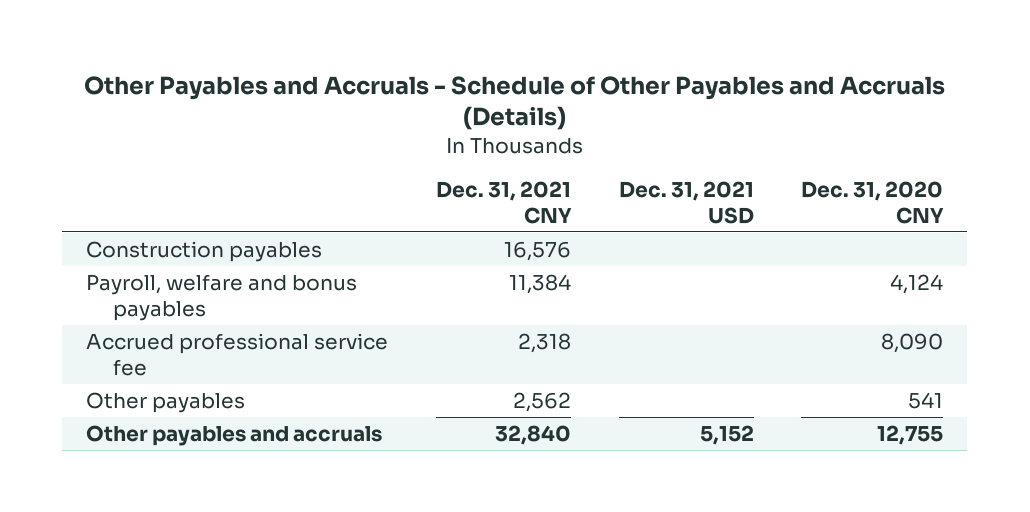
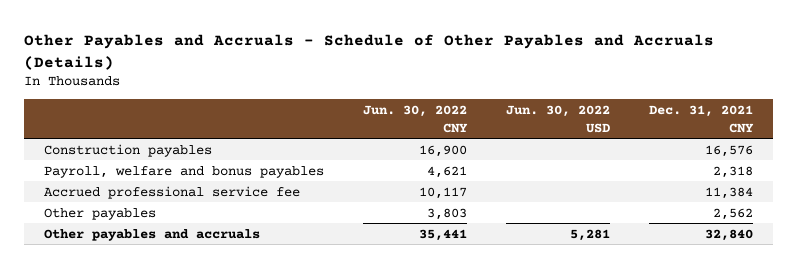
- | Dec. 31, 2021 CNY | Dec. 31, 2021 USD | Dec. 31, 2020 CNY
+ | Jun. 30, 2022 CNY | Jun. 30, 2022 USD | Dec. 31, 2021 CNY
- Payroll, welfare and bonus payables | 11,384 | | 4,124
- Accrued professional service fee | 2,318 | | 8,090
+ Payroll, welfare and bonus payables | 4,621 | | 2,318
+ Accrued professional service fee | 10,117 | | 11,384

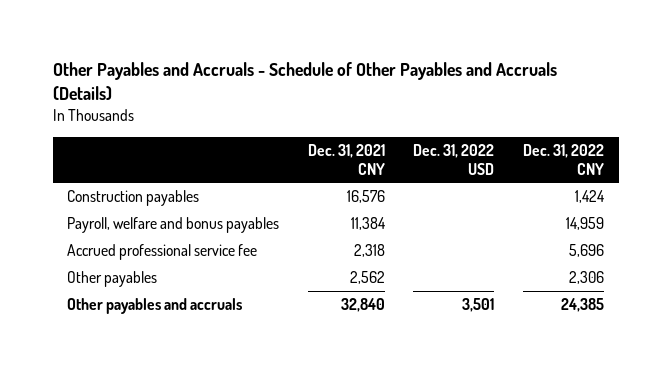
- | Jun. 30, 2022 CNY | Jun. 30, 2022 USD | Dec. 31, 2021 CNY
+ | Dec. 31, 2021 CNY | Dec. 31, 2022 USD | Dec. 31, 2022 CNY
- Payroll, welfare and bonus payables | 4,621 | | 2,318
- Accrued professional service fee | 10,117 | | 11,384
+ Payroll, welfare and bonus payables | 11,384 | | 14,959
+ Accrued professional service fee | 2,318 | | 5,696

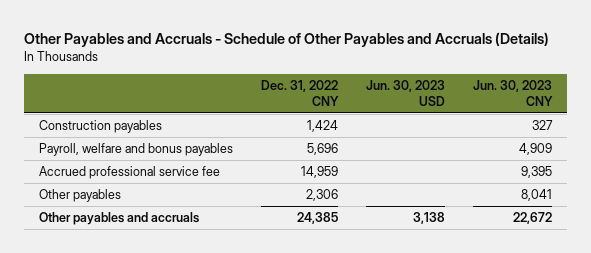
- | Dec. 31, 2021 CNY | Dec. 31, 2022 USD | Dec. 31, 2022 CNY
+ | Dec. 31, 2022 CNY | Jun. 30, 2023 USD | Jun. 30, 2023 CNY
- Payroll, welfare and bonus payables | 11,384 | | 14,959
- Accrued professional service fee | 2,318 | | 5,696
+ Payroll, welfare and bonus payables | 5,696 | | 4,909
+ Accrued professional service fee | 14,959 | | 9,395

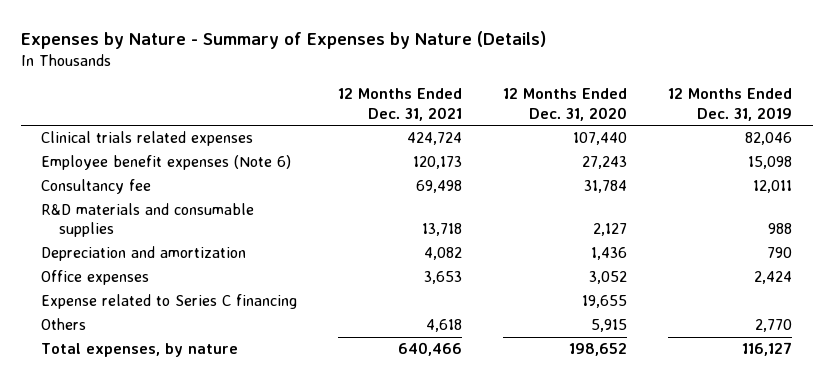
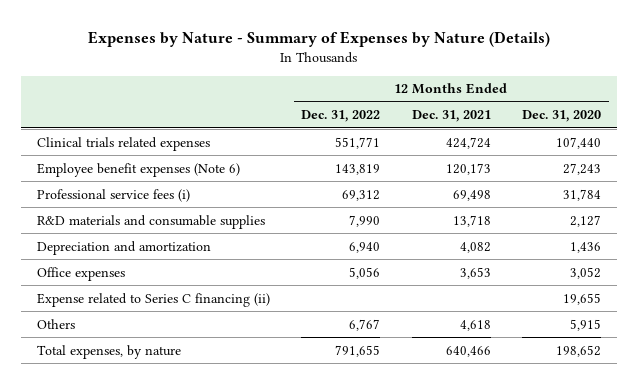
- | 12 Months Ended Dec. 31, 2021 | 12 Months Ended Dec. 31, 2020 | 12 Months Ended Dec. 31, 2019
+ | 12 Months Ended Dec. 31, 2022 | 12 Months Ended Dec. 31, 2021 | 12 Months Ended Dec. 31, 2020
- Consultancy fee | 69,498 | 31,784 | 12,011
+ Professional service fees (i) | 69,312 | 69,498 | 31,784
- Expense related to Series C financing | | 19,655 |
+ Expense related to Series C financing (ii) | | | 19,655

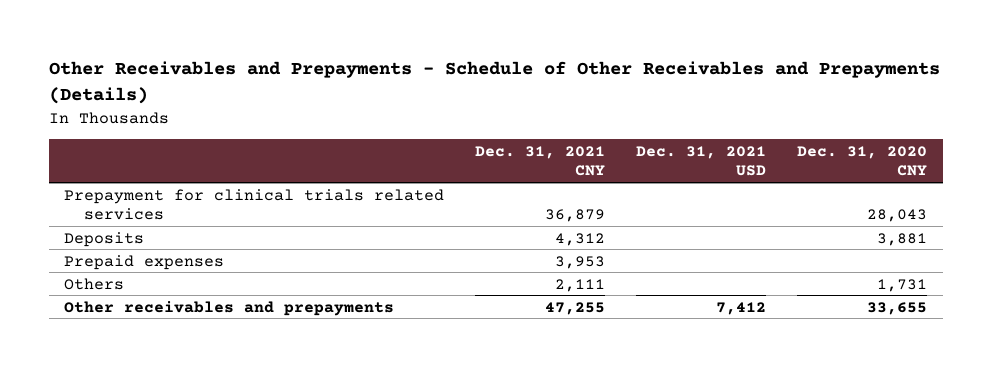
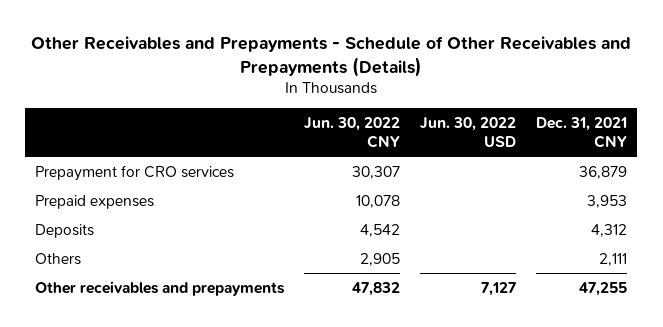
- | Dec. 31, 2021 CNY | Dec. 31, 2021 USD | Dec. 31, 2020 CNY
+ | Jun. 30, 2022 CNY | Jun. 30, 2022 USD | Dec. 31, 2021 CNY
- Prepayment for clinical trials related services | 36,879 | | 28,043
+ Prepayment for CRO services | 30,307 | | 36,879
moved down: Deposits | 4,542 | | 4,312

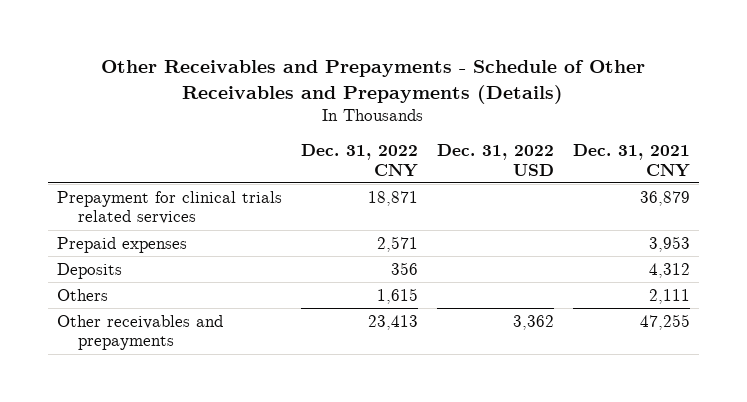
- | Jun. 30, 2022 CNY | Jun. 30, 2022 USD | Dec. 31, 2021 CNY
+ | Dec. 31, 2022 CNY | Dec. 31, 2022 USD | Dec. 31, 2021 CNY
- Prepayment for CRO services | 30,307 | | 36,879
+ Prepayment for clinical trials related services | 18,871 | | 36,879

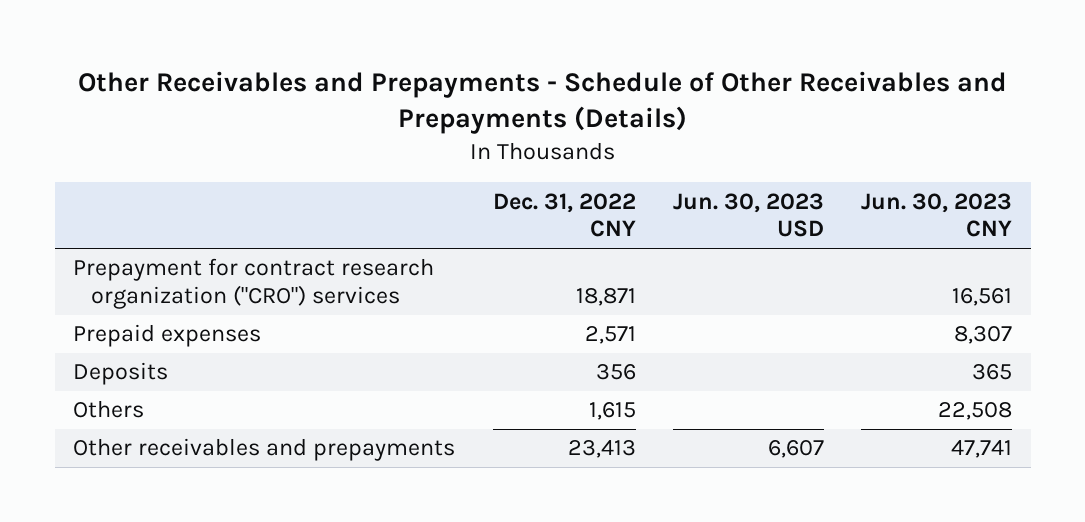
- | Dec. 31, 2022 CNY | Dec. 31, 2022 USD | Dec. 31, 2021 CNY
+ | Dec. 31, 2022 CNY | Jun. 30, 2023 USD | Jun. 30, 2023 CNY
- Prepayment for clinical trials related services | 18,871 | | 36,879
+ Prepayment for contract research organization ("CRO") services | 18,871 | | 16,561

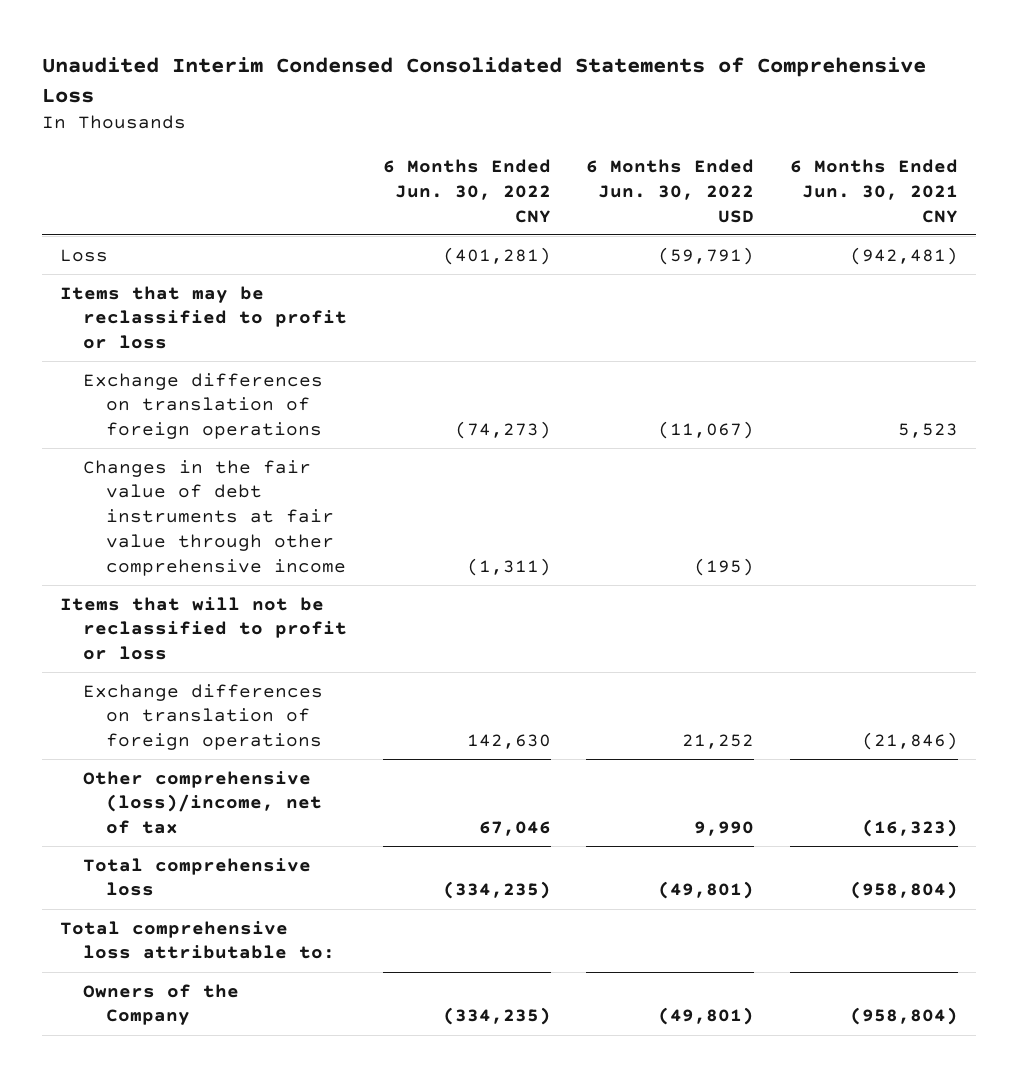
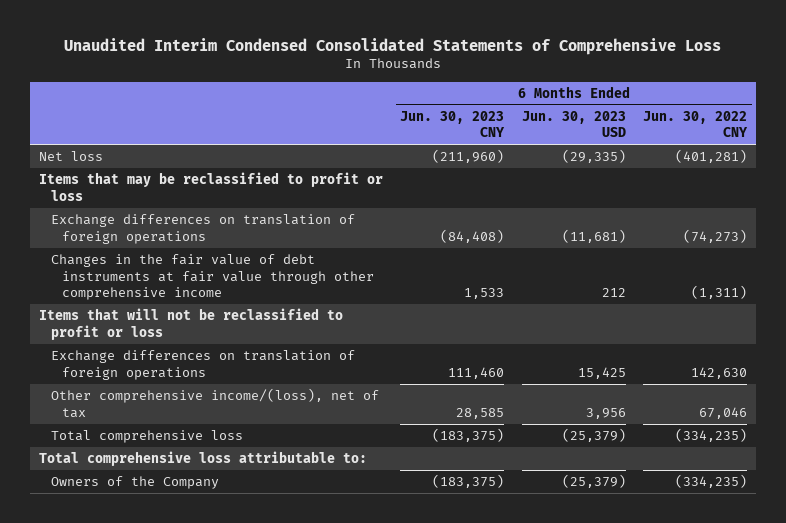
- | 6 Months Ended Jun. 30, 2022 CNY | 6 Months Ended Jun. 30, 2022 USD | 6 Months Ended Jun. 30, 2021 CNY
+ | 6 Months Ended Jun. 30, 2023 CNY | 6 Months Ended Jun. 30, 2023 USD | 6 Months Ended Jun. 30, 2022 CNY
- Loss | (401,281) | (59,791) | (942,481)
+ Net loss | (211,960) | (29,335) | (401,281)
- Other comprehensive (loss)/income, net of tax | 67,046 | 9,990 | (16,323)
+ Other comprehensive income/(loss), net of tax | 28,585 | 3,956 | 67,046

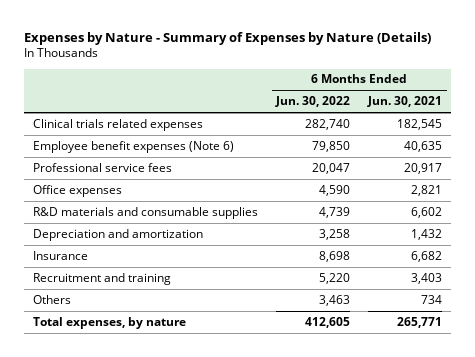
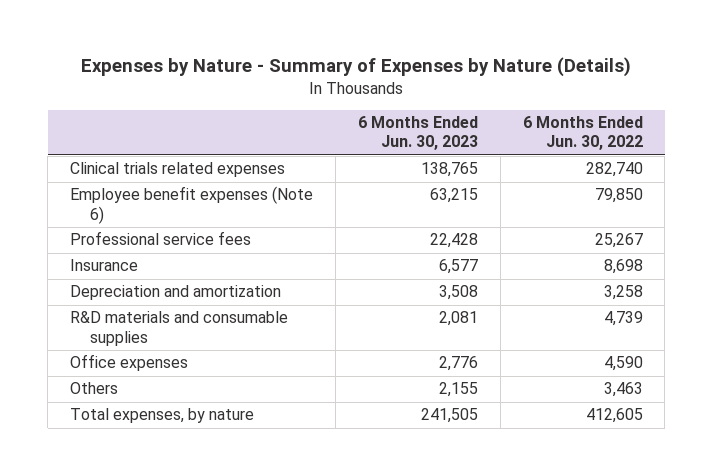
- | 6 Months Ended Jun. 30, 2022 | 6 Months Ended Jun. 30, 2021
+ | 6 Months Ended Jun. 30, 2023 | 6 Months Ended Jun. 30, 2022
- Professional service fees | 20,047 | 20,917
+ Professional service fees | 22,428 | 25,267
- Recruitment and training | 5,220 | 3,403
moved down: Depreciation and amortization | 3,508 | 3,258
moved down: R&D materials and consumable supplies | 2,081 | 4,739
moved down: Office expenses | 2,776 | 4,590

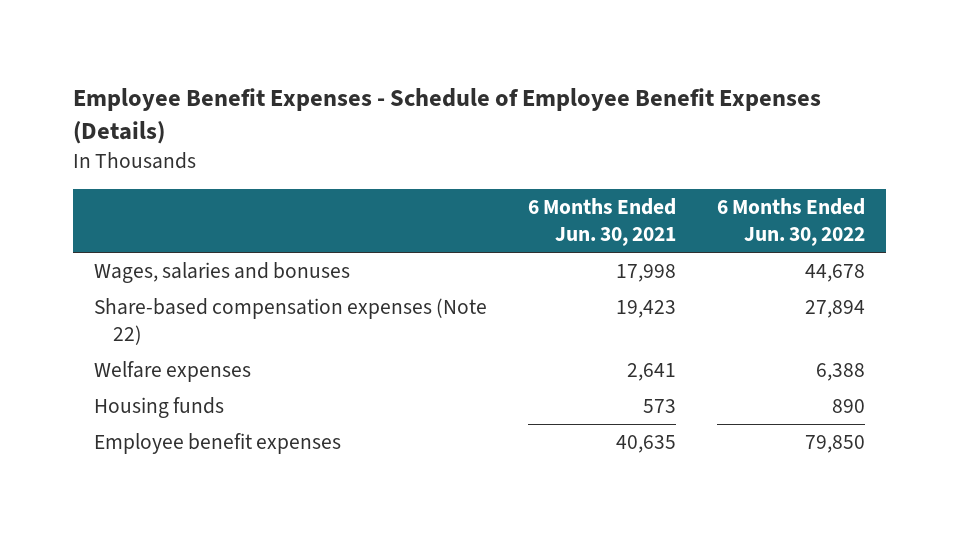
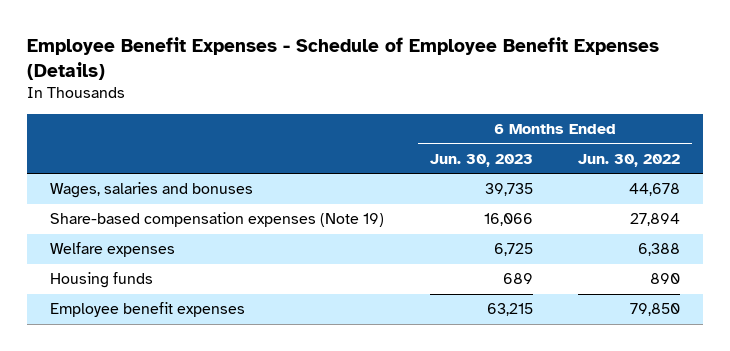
- | 6 Months Ended Jun. 30, 2021 | 6 Months Ended Jun. 30, 2022
+ | 6 Months Ended Jun. 30, 2023 | 6 Months Ended Jun. 30, 2022
- Share-based compensation expenses (Note 22) | 19,423 | 27,894
+ Share-based compensation expenses (Note 19) | 16,066 | 27,894

